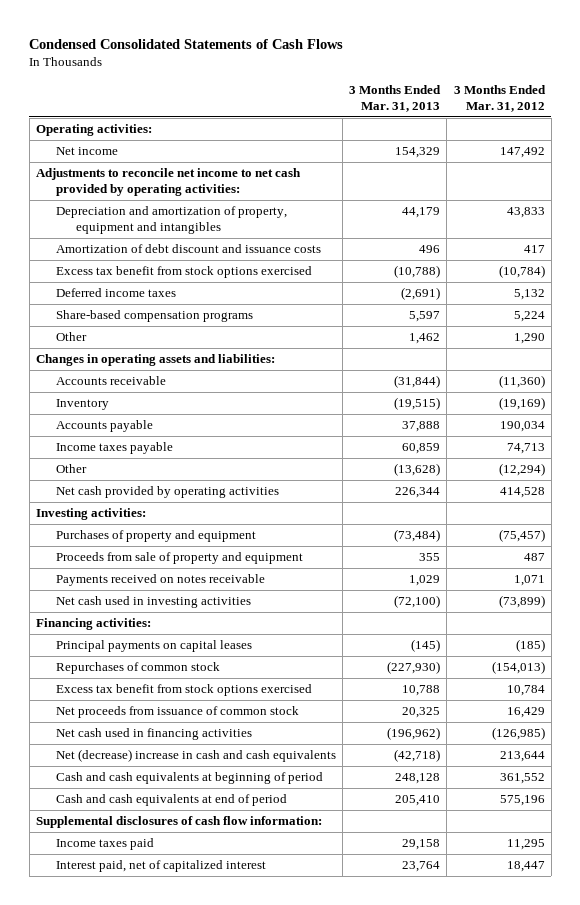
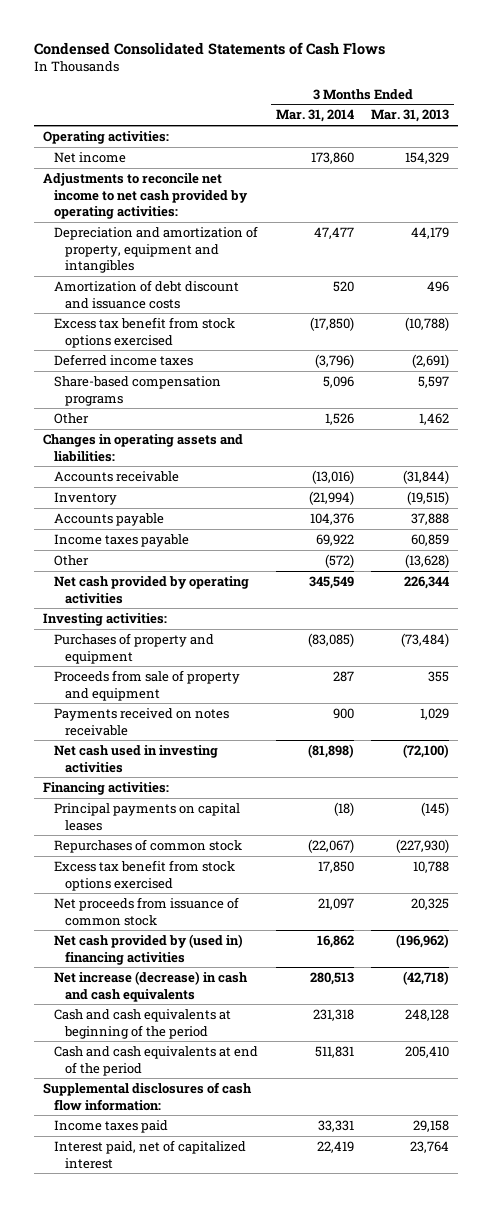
- | 3 Months Ended Mar. 31, 2013 | 3 Months Ended Mar. 31, 2012
+ | 3 Months Ended Mar. 31, 2014 | 3 Months Ended Mar. 31, 2013
- Net cash used in financing activities | (196,962) | (126,985)
- Net (decrease) increase in cash and cash equivalents | (42,718) | 213,644
- Cash and cash equivalents at beginning of period | 248,128 | 361,552
- Cash and cash equivalents at end of period | 205,410 | 575,196
+ Net cash provided by (used in) financing activities | 16,862 | (196,962)
+ Net increase (decrease) in cash and cash equivalents | 280,513 | (42,718)
+ Cash and cash equivalents at beginning of the period | 231,318 | 248,128
+ Cash and cash equivalents at end of the period | 511,831 | 205,410

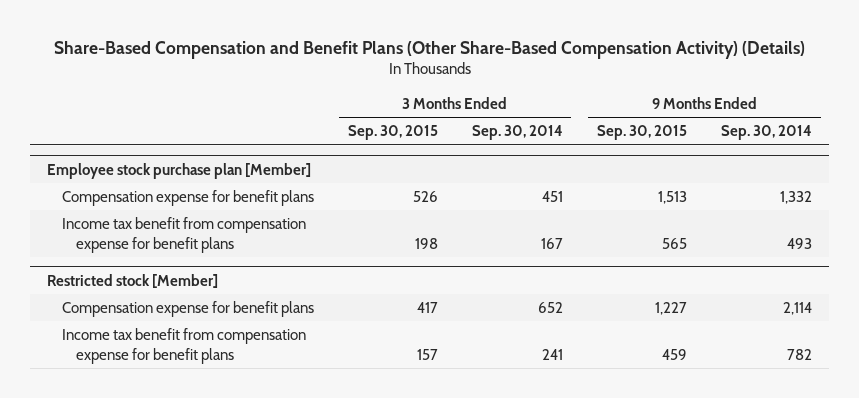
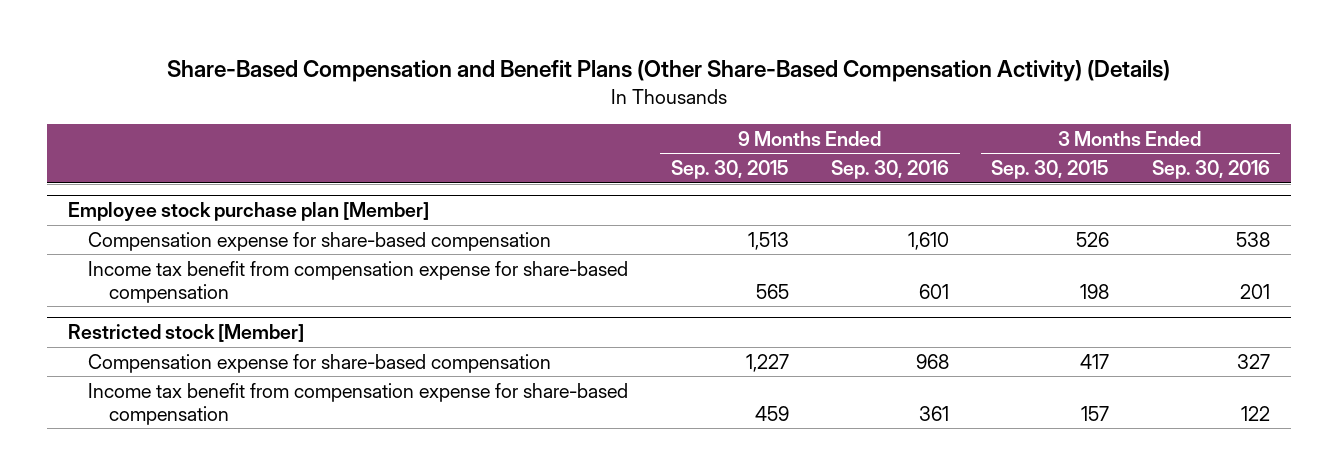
- | 3 Months Ended Sep. 30, 2015 | 3 Months Ended Sep. 30, 2014 | 9 Months Ended Sep. 30, 2015 | 9 Months Ended Sep. 30, 2014
+ | 9 Months Ended Sep. 30, 2015 | 9 Months Ended Sep. 30, 2016 | 3 Months Ended Sep. 30, 2015 | 3 Months Ended Sep. 30, 2016
@ Employee stock purchase plan [Member]
- Compensation expense for benefit plans | 526 | 451 | 1,513 | 1,332
- Income tax benefit from compensation expense for benefit plans | 198 | 167 | 565 | 493
+ Compensation expense for share-based compensation | 1,513 | 1,610 | 526 | 538
+ Income tax benefit from compensation expense for share-based compensation | 565 | 601 | 198 | 201
@ Restricted stock [Member]
- Compensation expense for benefit plans | 417 | 652 | 1,227 | 2,114
- Income tax benefit from compensation expense for benefit plans | 157 | 241 | 459 | 782
+ Compensation expense for share-based compensation | 1,227 | 968 | 417 | 327
+ Income tax benefit from compensation expense for share-based compensation | 459 | 361 | 157 | 122

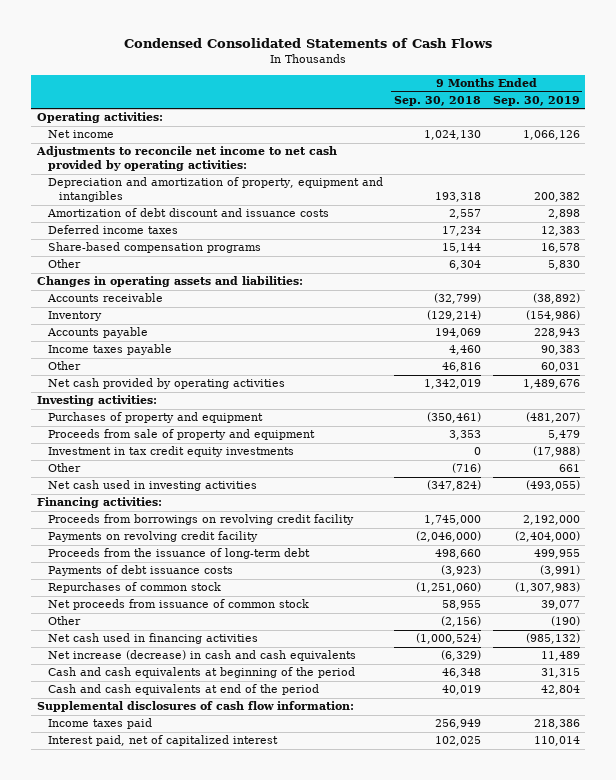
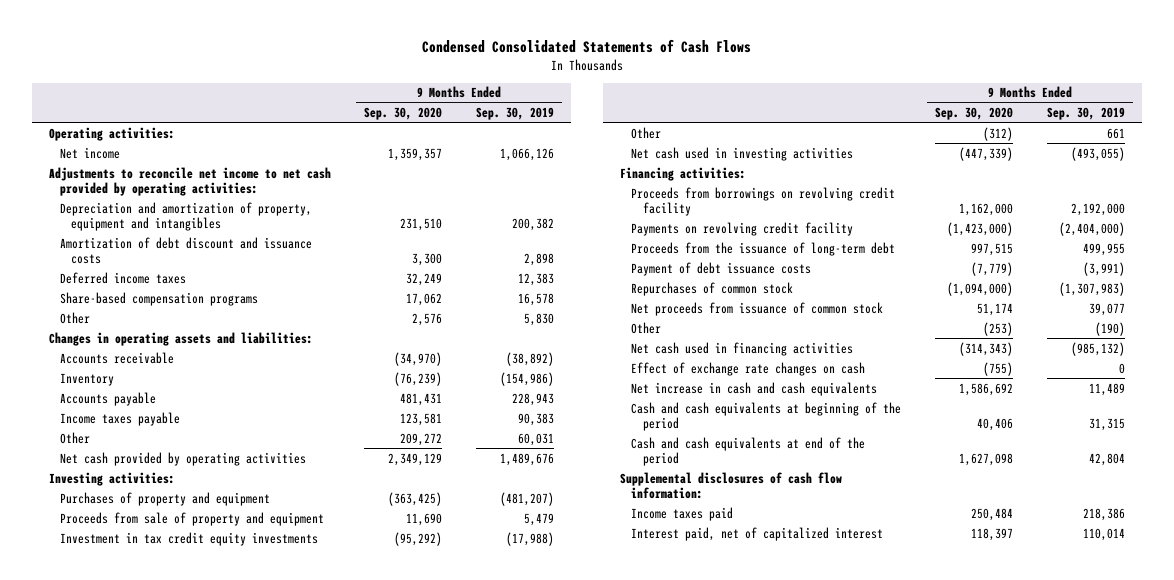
- | 9 Months Ended Sep. 30, 2018 | 9 Months Ended Sep. 30, 2019
+ | 9 Months Ended Sep. 30, 2020 | 9 Months Ended Sep. 30, 2019
- Payments of debt issuance costs | (3,923) | (3,991)
+ Payment of debt issuance costs | (7,779) | (3,991)
- Net increase (decrease) in cash and cash equivalents | (6,329) | 11,489
+ Effect of exchange rate changes on cash | (755) | 0
+ Net increase in cash and cash equivalents | 1,586,692 | 11,489

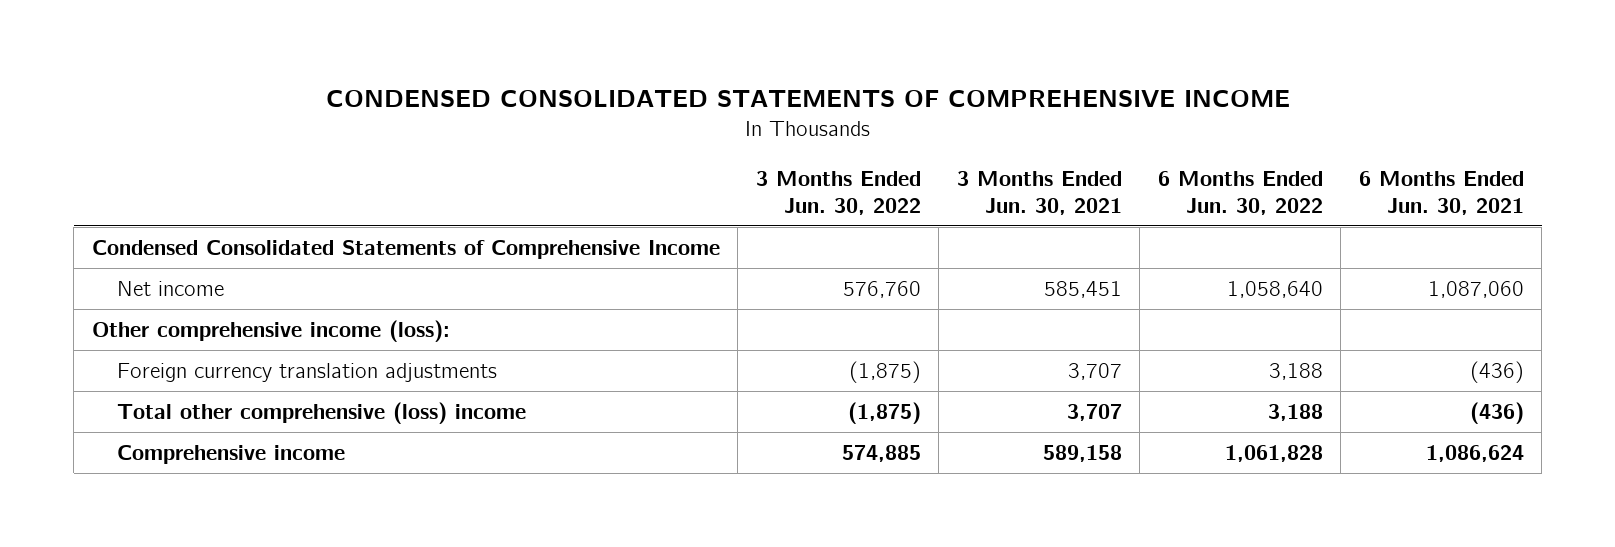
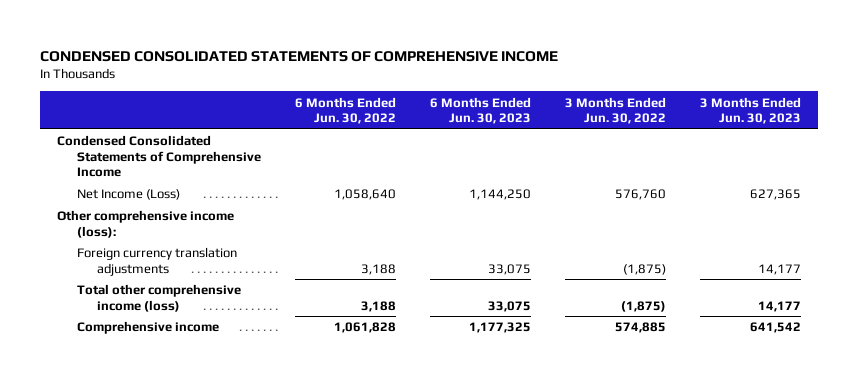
- | 3 Months Ended Jun. 30, 2022 | 3 Months Ended Jun. 30, 2021 | 6 Months Ended Jun. 30, 2022 | 6 Months Ended Jun. 30, 2021
+ | 6 Months Ended Jun. 30, 2022 | 6 Months Ended Jun. 30, 2023 | 3 Months Ended Jun. 30, 2022 | 3 Months Ended Jun. 30, 2023
- Net income | 576,760 | 585,451 | 1,058,640 | 1,087,060
+ Net Income (Loss) | 1,058,640 | 1,144,250 | 576,760 | 627,365
- Total other comprehensive (loss) income | (1,875) | 3,707 | 3,188 | (436)
+ Total other comprehensive income (loss) | 3,188 | 33,075 | (1,875) | 14,177

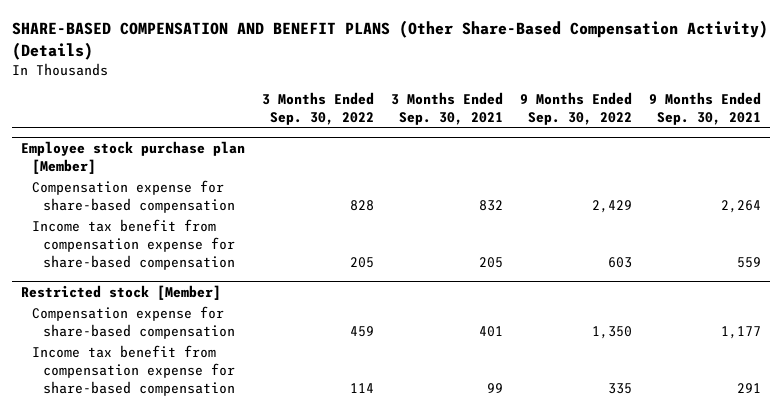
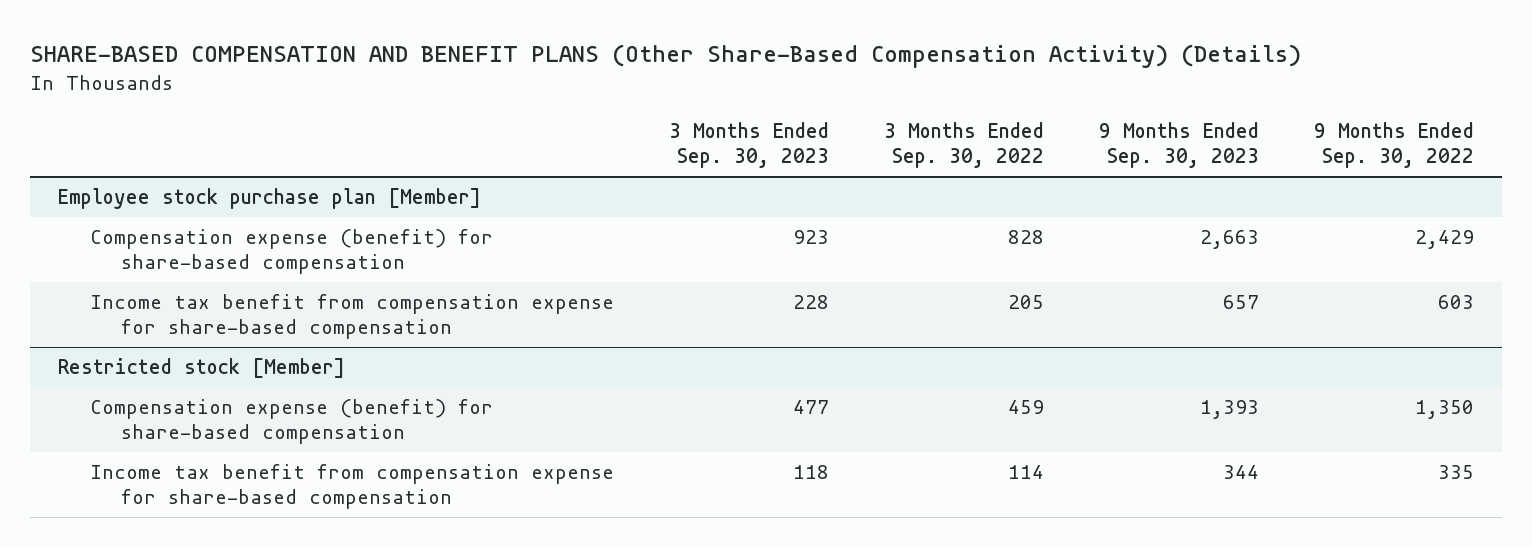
- | 3 Months Ended Sep. 30, 2022 | 3 Months Ended Sep. 30, 2021 | 9 Months Ended Sep. 30, 2022 | 9 Months Ended Sep. 30, 2021
+ | 3 Months Ended Sep. 30, 2023 | 3 Months Ended Sep. 30, 2022 | 9 Months Ended Sep. 30, 2023 | 9 Months Ended Sep. 30, 2022
@ Employee stock purchase plan [Member]
- Compensation expense for share-based compensation | 828 | 832 | 2,429 | 2,264
+ Compensation expense (benefit) for share-based compensation | 923 | 828 | 2,663 | 2,429
@ Restricted stock [Member]
- Compensation expense for share-based compensation | 459 | 401 | 1,350 | 1,177
+ Compensation expense (benefit) for share-based compensation | 477 | 459 | 1,393 | 1,350

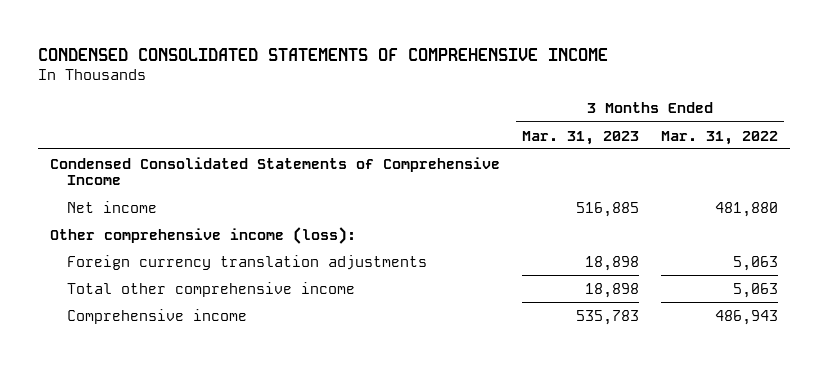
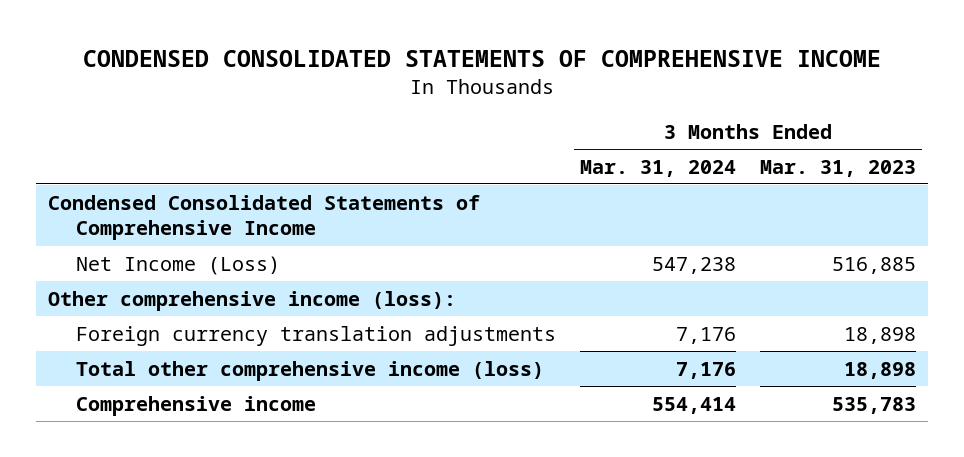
- | 3 Months Ended Mar. 31, 2023 | 3 Months Ended Mar. 31, 2022
+ | 3 Months Ended Mar. 31, 2024 | 3 Months Ended Mar. 31, 2023
- Net income | 516,885 | 481,880
+ Net Income (Loss) | 547,238 | 516,885
- Total other comprehensive income | 18,898 | 5,063
+ Total other comprehensive income (loss) | 7,176 | 18,898

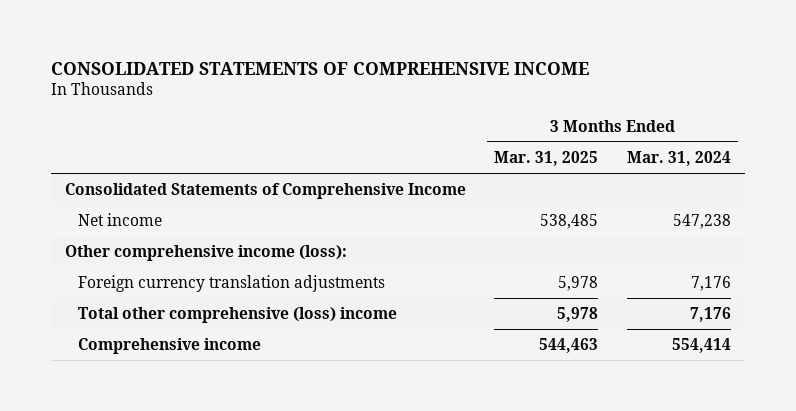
- CONDENSED CONSOLIDATED STATEMENTS OF COMPREHENSIVE INCOME
+ CONSOLIDATED STATEMENTS OF COMPREHENSIVE INCOME
- | 3 Months Ended Mar. 31, 2024 | 3 Months Ended Mar. 31, 2023
+ | 3 Months Ended Mar. 31, 2025 | 3 Months Ended Mar. 31, 2024
- Condensed Consolidated Statements of Comprehensive Income
- Net Income (Loss) | 547,238 | 516,885
+ Consolidated Statements of Comprehensive Income
+ Net income | 538,485 | 547,238
- Total other comprehensive income (loss) | 7,176 | 18,898
+ Total other comprehensive (loss) income | 5,978 | 7,176

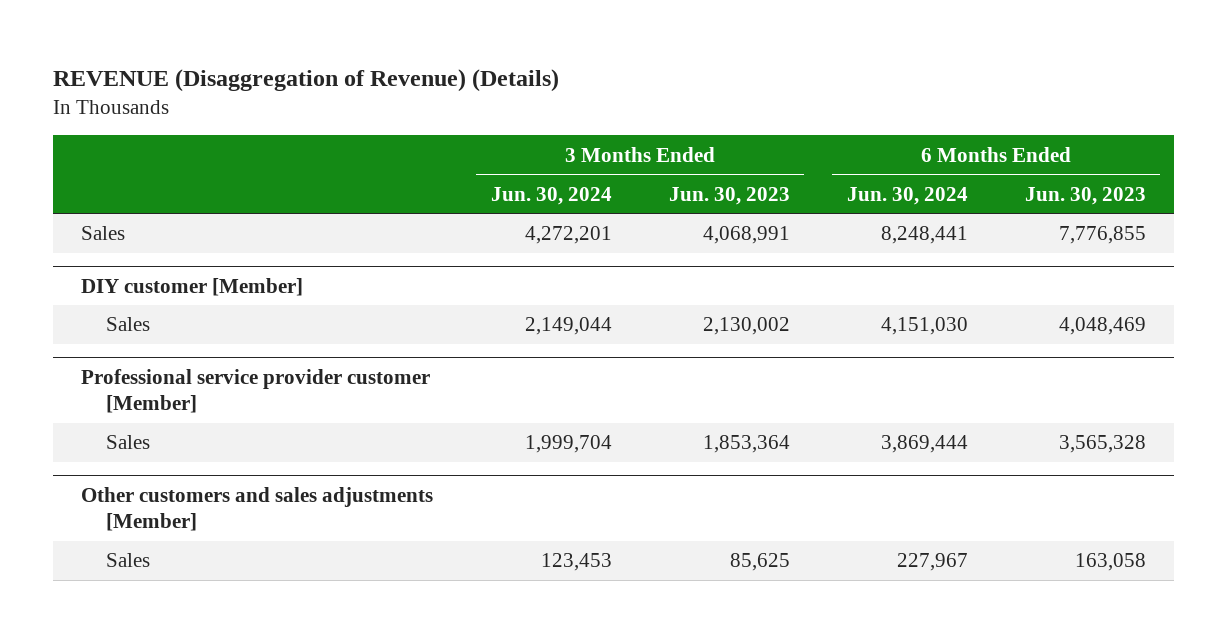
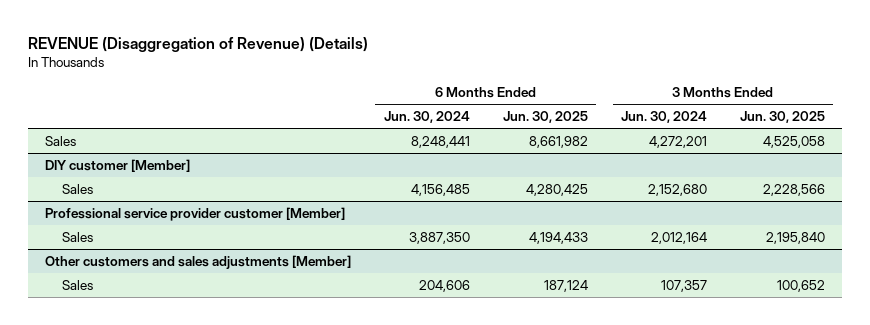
- | 3 Months Ended Jun. 30, 2024 | 3 Months Ended Jun. 30, 2023 | 6 Months Ended Jun. 30, 2024 | 6 Months Ended Jun. 30, 2023
+ | 6 Months Ended Jun. 30, 2024 | 6 Months Ended Jun. 30, 2025 | 3 Months Ended Jun. 30, 2024 | 3 Months Ended Jun. 30, 2025
@ DIY customer [Member]
- Sales | 2,149,044 | 2,130,002 | 4,151,030 | 4,048,469
+ Sales | 4,156,485 | 4,280,425 | 2,152,680 | 2,228,566
@ Professional service provider customer [Member]
- Sales | 1,999,704 | 1,853,364 | 3,869,444 | 3,565,328
+ Sales | 3,887,350 | 4,194,433 | 2,012,164 | 2,195,840
@ Other customers and sales adjustments [Member]
- Sales | 123,453 | 85,625 | 227,967 | 163,058
+ Sales | 204,606 | 187,124 | 107,357 | 100,652

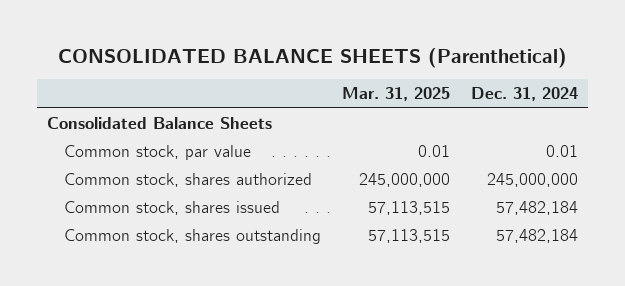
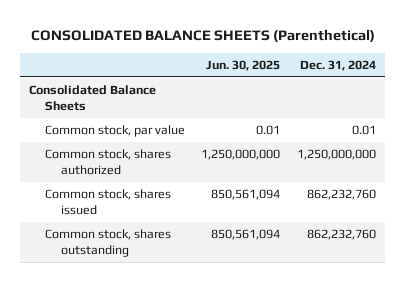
- | Mar. 31, 2025 | Dec. 31, 2024
+ | Jun. 30, 2025 | Dec. 31, 2024
- Common stock, shares authorized | 245,000,000 | 245,000,000
- Common stock, shares issued | 57,113,515 | 57,482,184
- Common stock, shares outstanding | 57,113,515 | 57,482,184
+ Common stock, shares authorized | 1,250,000,000 | 1,250,000,000
+ Common stock, shares issued | 850,561,094 | 862,232,760
+ Common stock, shares outstanding | 850,561,094 | 862,232,760

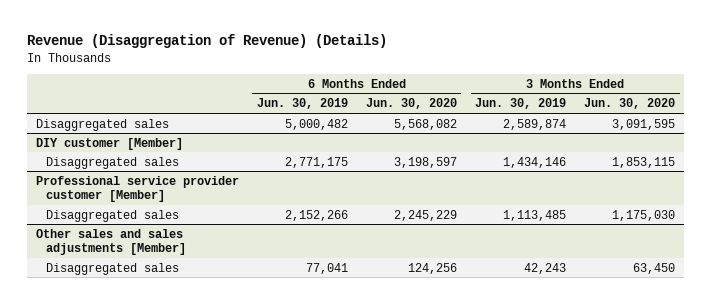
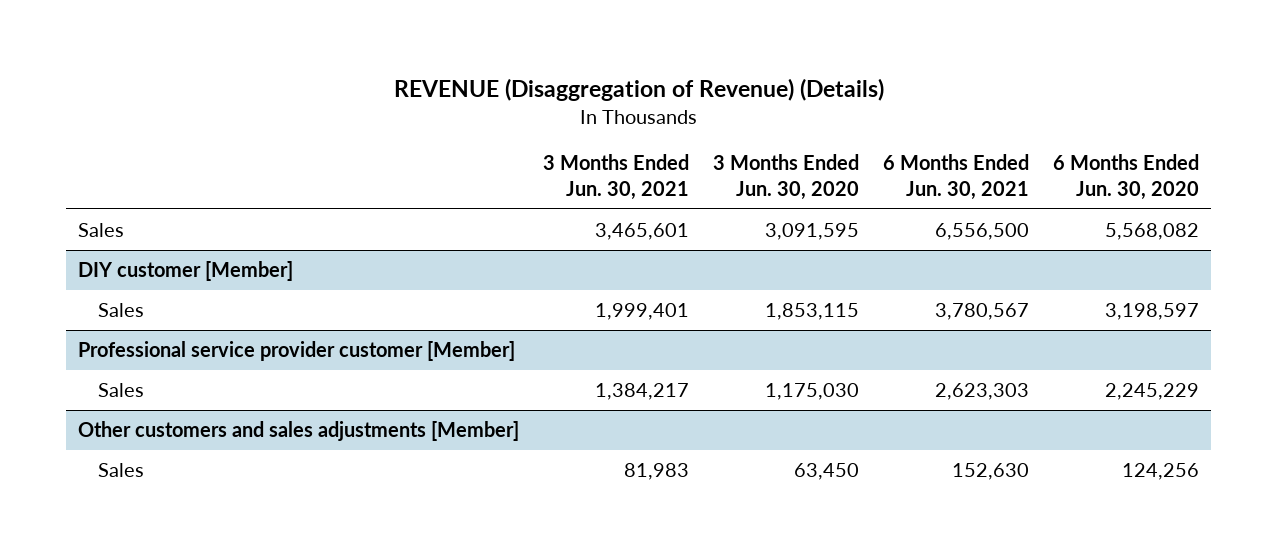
- Revenue (Disaggregation of Revenue) (Details)
+ REVENUE (Disaggregation of Revenue) (Details)
- | 6 Months Ended Jun. 30, 2019 | 6 Months Ended Jun. 30, 2020 | 3 Months Ended Jun. 30, 2019 | 3 Months Ended Jun. 30, 2020
+ | 3 Months Ended Jun. 30, 2021 | 3 Months Ended Jun. 30, 2020 | 6 Months Ended Jun. 30, 2021 | 6 Months Ended Jun. 30, 2020
- Disaggregated sales | 5,000,482 | 5,568,082 | 2,589,874 | 3,091,595
+ Sales | 3,465,601 | 3,091,595 | 6,556,500 | 5,568,082
@ DIY customer [Member]
- Disaggregated sales | 2,771,175 | 3,198,597 | 1,434,146 | 1,853,115
+ Sales | 1,999,401 | 1,853,115 | 3,780,567 | 3,198,597
@ Professional service provider customer [Member]
- Disaggregated sales | 2,152,266 | 2,245,229 | 1,113,485 | 1,175,030
- Other sales and sales adjustments [Member]
- Disaggregated sales | 77,041 | 124,256 | 42,243 | 63,450
@ Professional service provider customer [Member]
+ Sales | 1,384,217 | 1,175,030 | 2,623,303 | 2,245,229
+ Other customers and sales adjustments [Member]
+ Sales | 81,983 | 63,450 | 152,630 | 124,256

